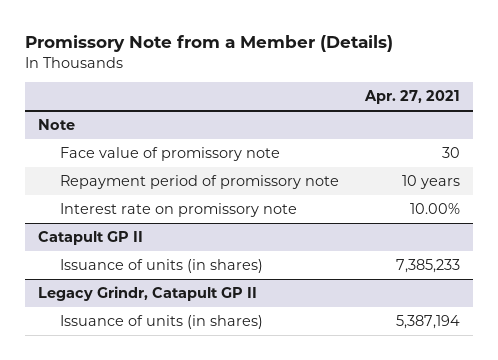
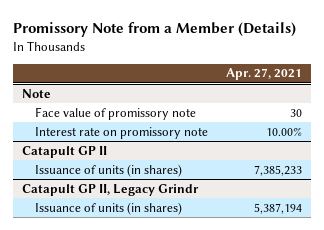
@ Note
- Repayment period of promissory note | 10 years
- Legacy Grindr, Catapult GP II
+ Catapult GP II, Legacy Grindr

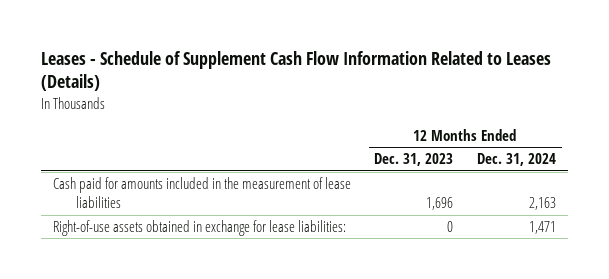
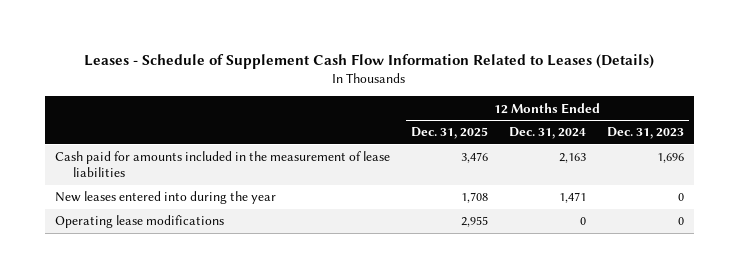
- | 12 Months Ended Dec. 31, 2023 | 12 Months Ended Dec. 31, 2024
+ | 12 Months Ended Dec. 31, 2025 | 12 Months Ended Dec. 31, 2024 | 12 Months Ended Dec. 31, 2023
- Right-of-use assets obtained in exchange for lease liabilities: | 0 | 1,471
+ New leases entered into during the year | 1,708 | 1,471 | 0
+ Operating lease modifications | 2,955 | 0 | 0

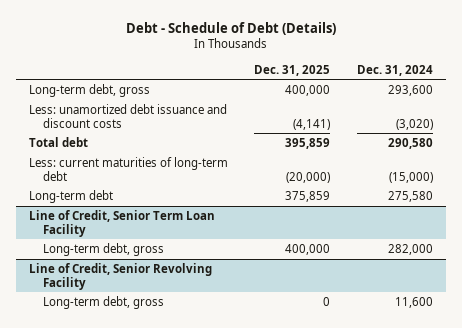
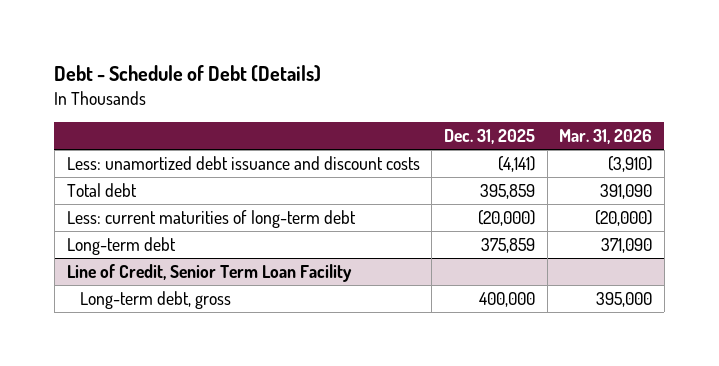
- | Dec. 31, 2025 | Dec. 31, 2024
+ | Dec. 31, 2025 | Mar. 31, 2026
- Long-term debt, gross | 400,000 | 293,600
- Line of Credit, Senior Revolving Facility
- Long-term debt, gross | 0 | 11,600

